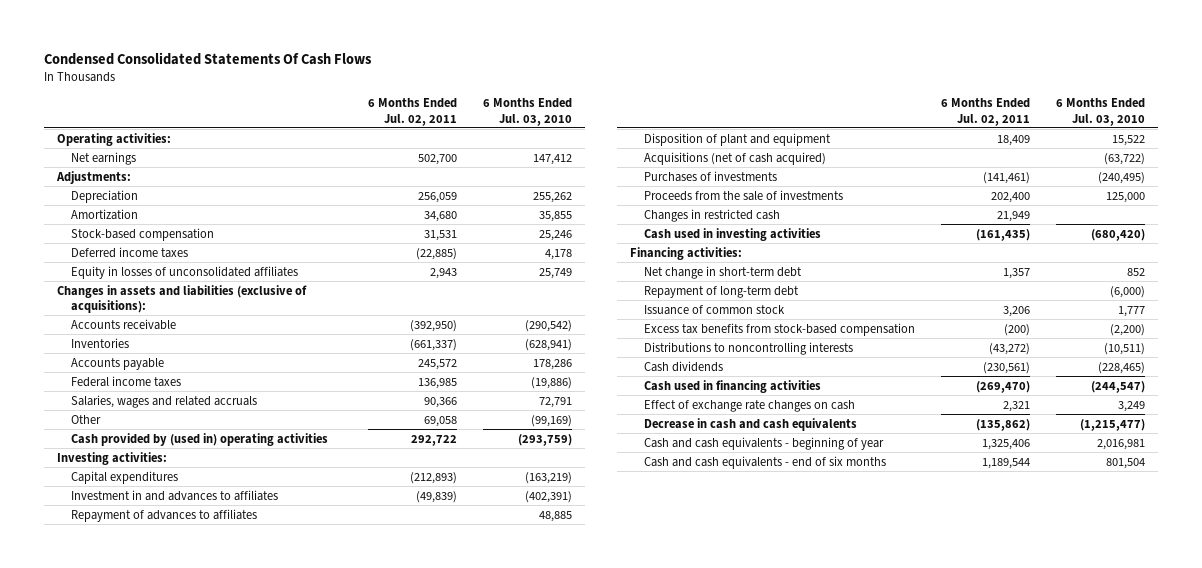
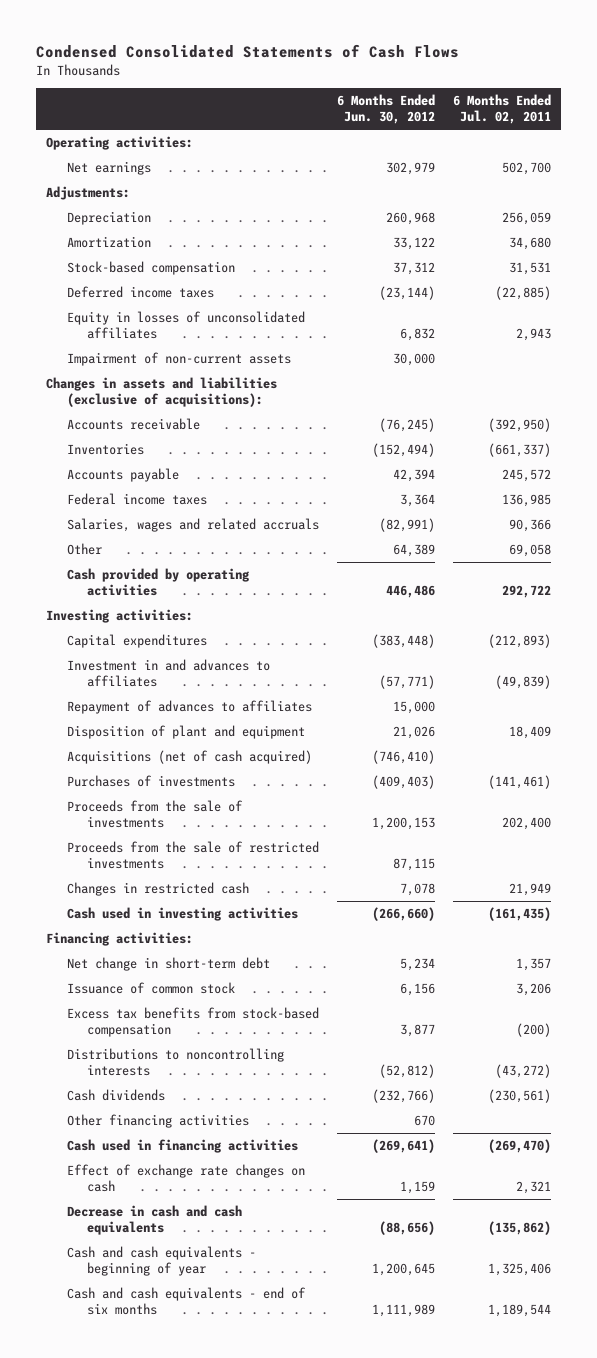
- Condensed Consolidated Statements Of Cash Flows
+ Condensed Consolidated Statements of Cash Flows
- | 6 Months Ended Jul. 02, 2011 | 6 Months Ended Jul. 03, 2010
+ | 6 Months Ended Jun. 30, 2012 | 6 Months Ended Jul. 02, 2011
+ Impairment of non-current assets | 30,000 |
- Cash provided by (used in) operating activities | 292,722 | (293,759)
+ Cash provided by operating activities | 446,486 | 292,722
+ Proceeds from the sale of restricted investments | 87,115 |
- Repayment of long-term debt | | (6,000)
+ Other financing activities | 670 |

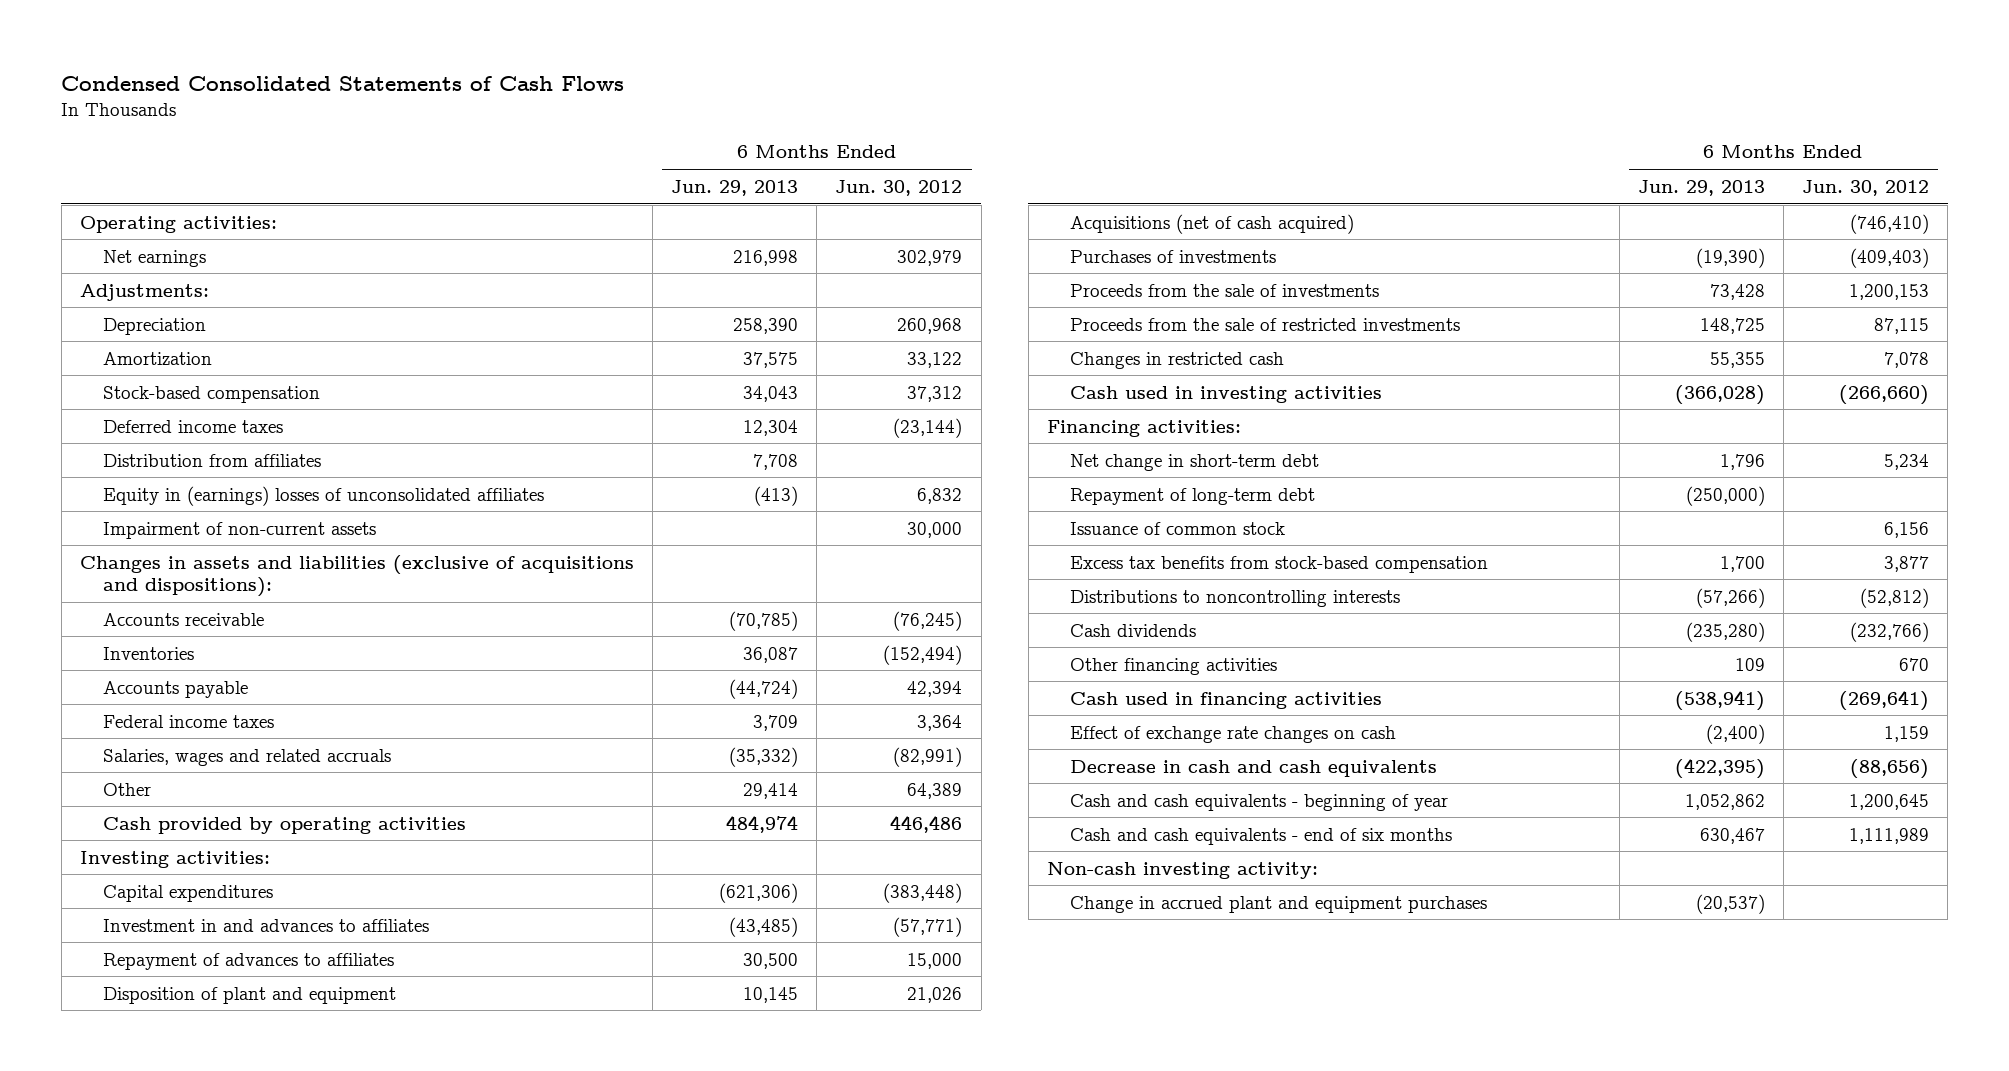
- | 6 Months Ended Jun. 30, 2012 | 6 Months Ended Jul. 02, 2011
+ | 6 Months Ended Jun. 29, 2013 | 6 Months Ended Jun. 30, 2012
- Equity in losses of unconsolidated affiliates | 6,832 | 2,943
+ Distribution from affiliates | 7,708 |
+ Equity in (earnings) losses of unconsolidated affiliates | (413) | 6,832
- Changes in assets and liabilities (exclusive of acquisitions):
+ Changes in assets and liabilities (exclusive of acquisitions and dispositions):
+ Repayment of long-term debt | (250,000) |
+ Non-cash investing activity:
+ Change in accrued plant and equipment purchases | (20,537) |

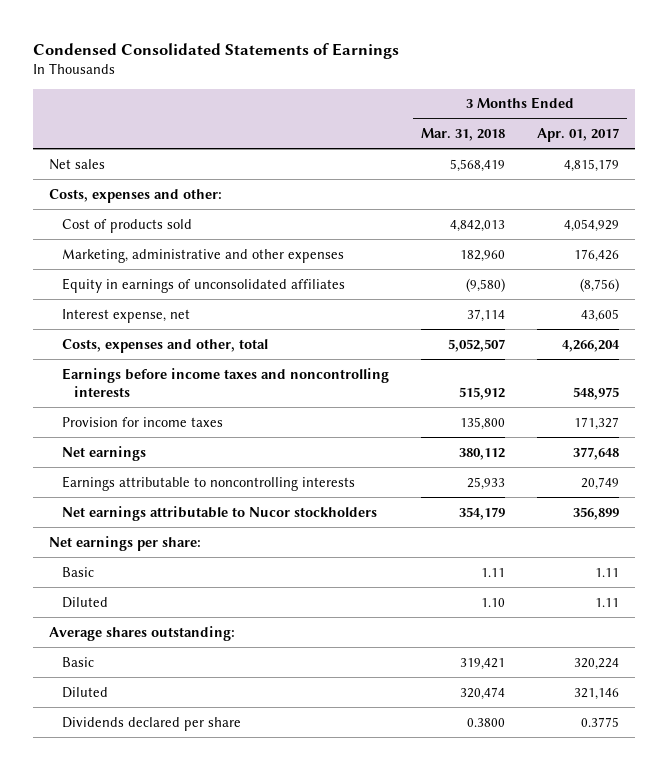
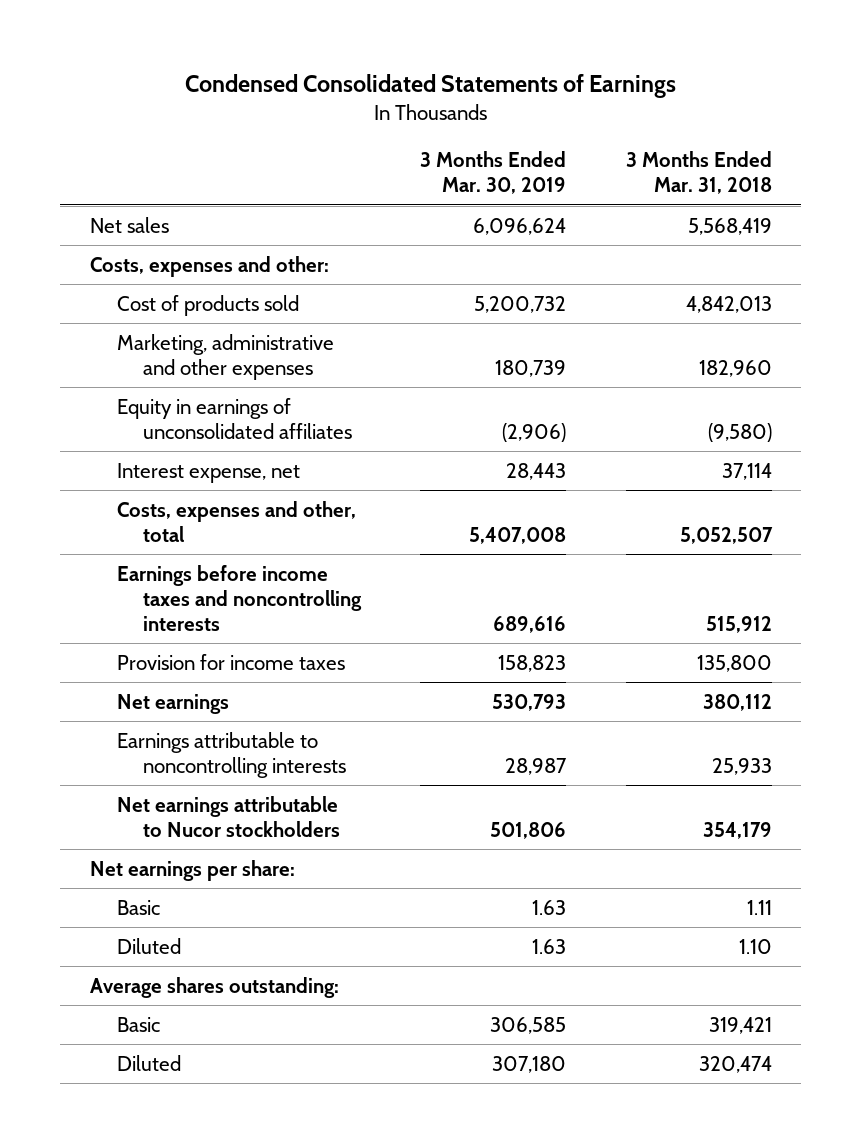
- | 3 Months Ended Mar. 31, 2018 | 3 Months Ended Apr. 01, 2017
+ | 3 Months Ended Mar. 30, 2019 | 3 Months Ended Mar. 31, 2018
- Dividends declared per share | 0.3800 | 0.3775

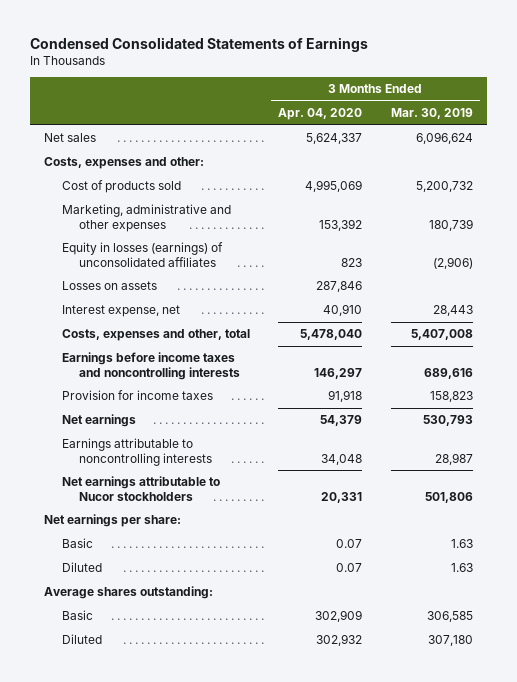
- | 3 Months Ended Mar. 30, 2019 | 3 Months Ended Mar. 31, 2018
+ | 3 Months Ended Apr. 04, 2020 | 3 Months Ended Mar. 30, 2019
- Equity in earnings of unconsolidated affiliates | (2,906) | (9,580)
+ Equity in losses (earnings) of unconsolidated affiliates | 823 | (2,906)
+ Losses on assets | 287,846 |

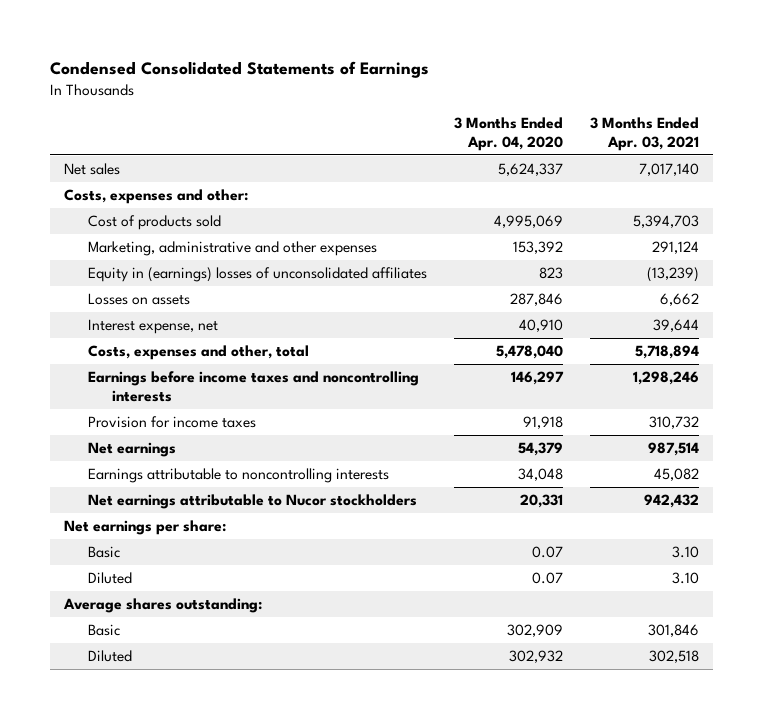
- | 3 Months Ended Apr. 04, 2020 | 3 Months Ended Mar. 30, 2019
+ | 3 Months Ended Apr. 04, 2020 | 3 Months Ended Apr. 03, 2021
- Equity in losses (earnings) of unconsolidated affiliates | 823 | (2,906)
+ Equity in (earnings) losses of unconsolidated affiliates | 823 | (13,239)

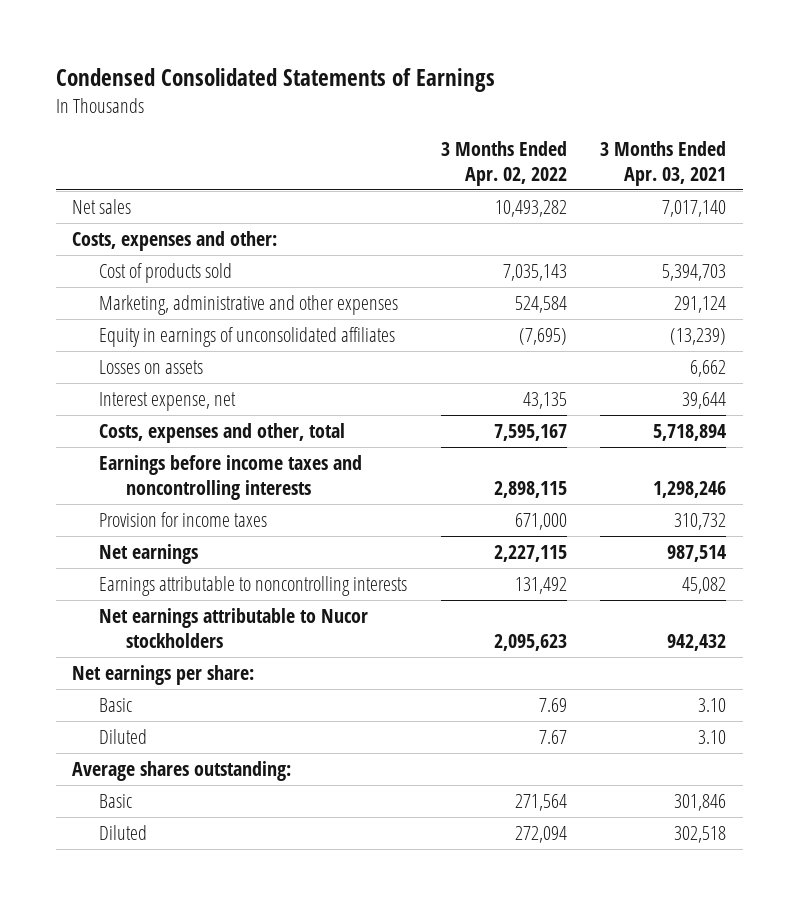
- | 3 Months Ended Apr. 04, 2020 | 3 Months Ended Apr. 03, 2021
+ | 3 Months Ended Apr. 02, 2022 | 3 Months Ended Apr. 03, 2021
- Equity in (earnings) losses of unconsolidated affiliates | 823 | (13,239)
+ Equity in earnings of unconsolidated affiliates | (7,695) | (13,239)

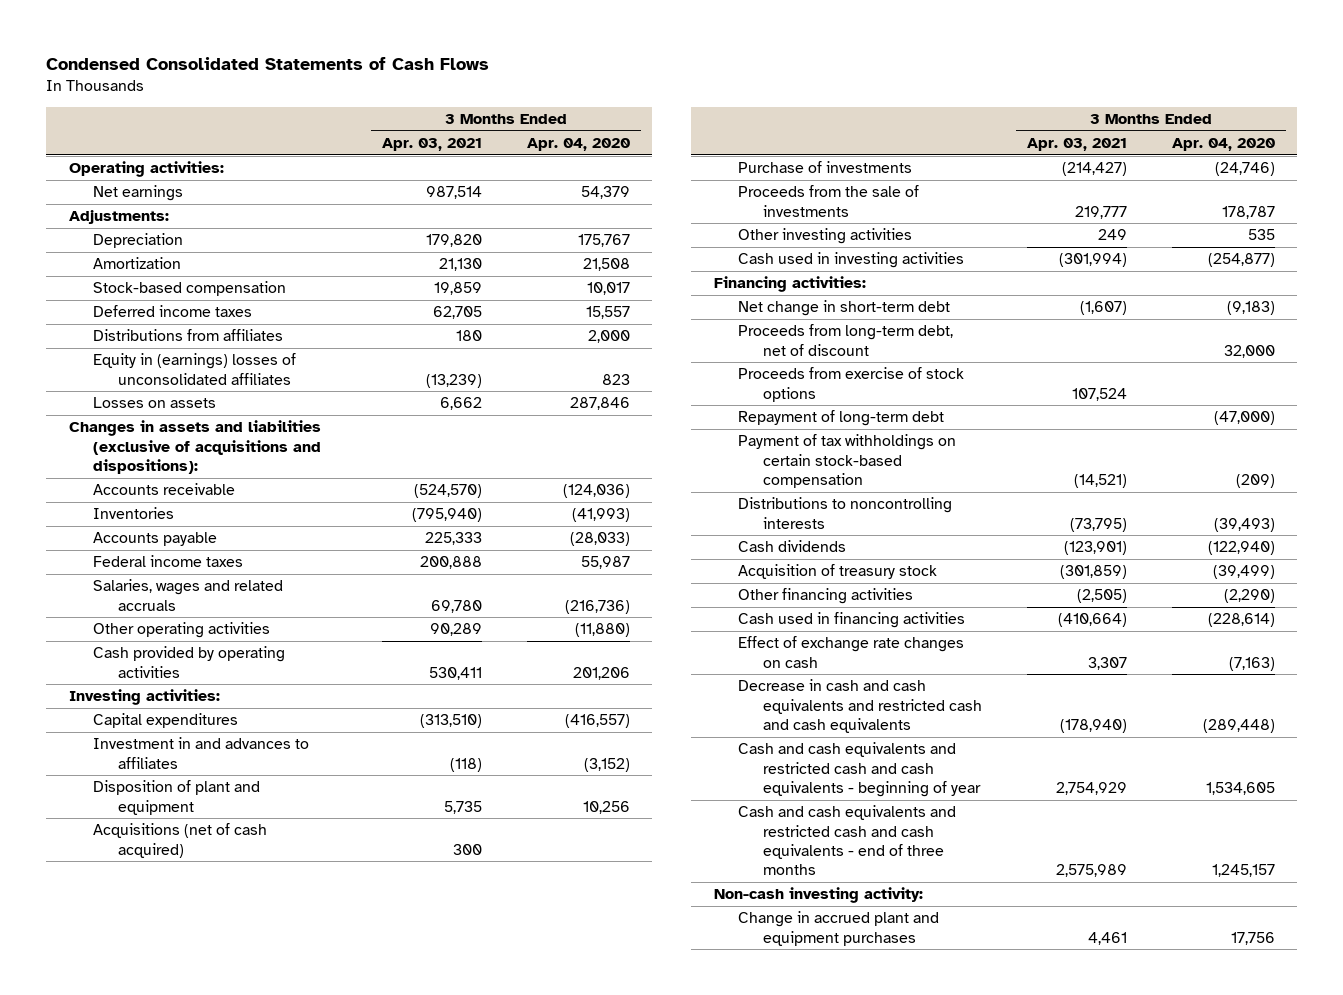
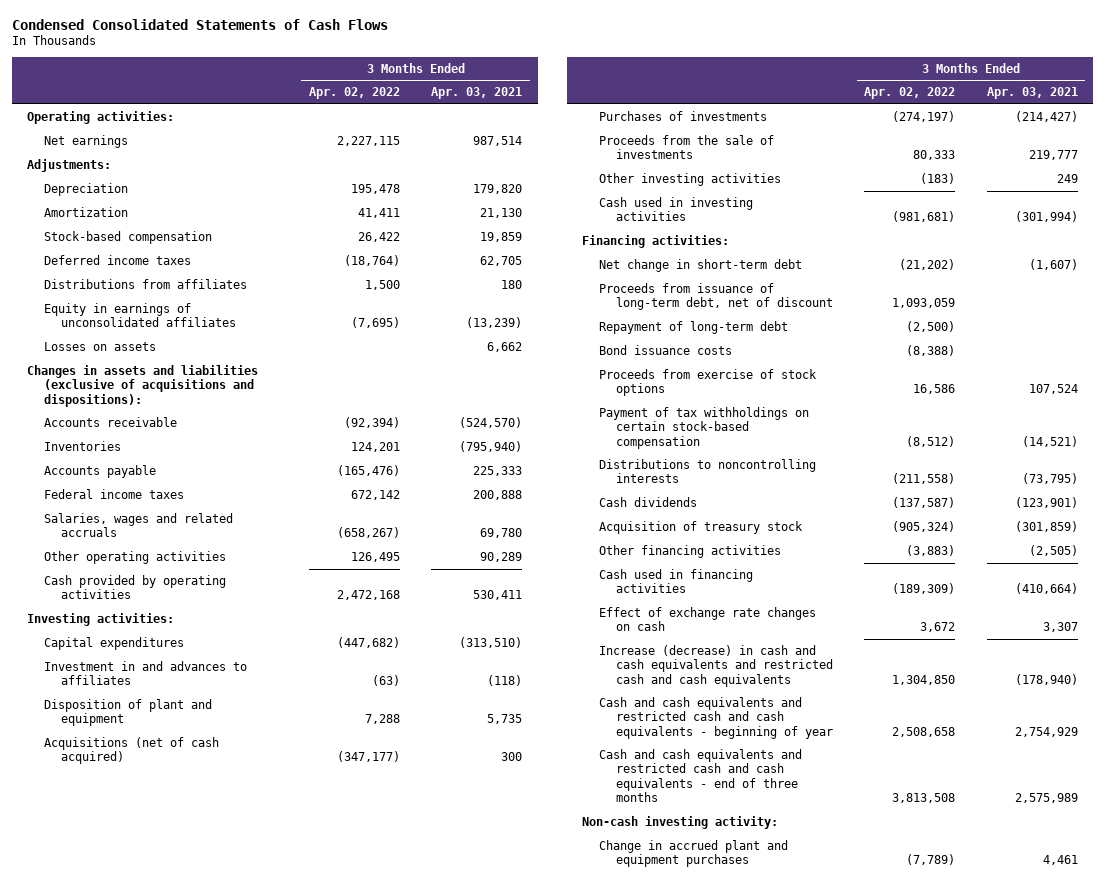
- | 3 Months Ended Apr. 03, 2021 | 3 Months Ended Apr. 04, 2020
+ | 3 Months Ended Apr. 02, 2022 | 3 Months Ended Apr. 03, 2021
- Equity in (earnings) losses of unconsolidated affiliates | (13,239) | 823
+ Equity in earnings of unconsolidated affiliates | (7,695) | (13,239)
- Purchase of investments | (214,427) | (24,746)
+ Purchases of investments | (274,197) | (214,427)
- Proceeds from long-term debt, net of discount | | 32,000
+ Proceeds from issuance of long-term debt, net of discount | 1,093,059 |
+ Bond issuance costs | (8,388) |
moved down: Proceeds from exercise of stock options | 16,586 | 107,524
- Decrease in cash and cash equivalents and restricted cash and cash equivalents | (178,940) | (289,448)
+ Increase (decrease) in cash and cash equivalents and restricted cash and cash equivalents | 1,304,850 | (178,940)

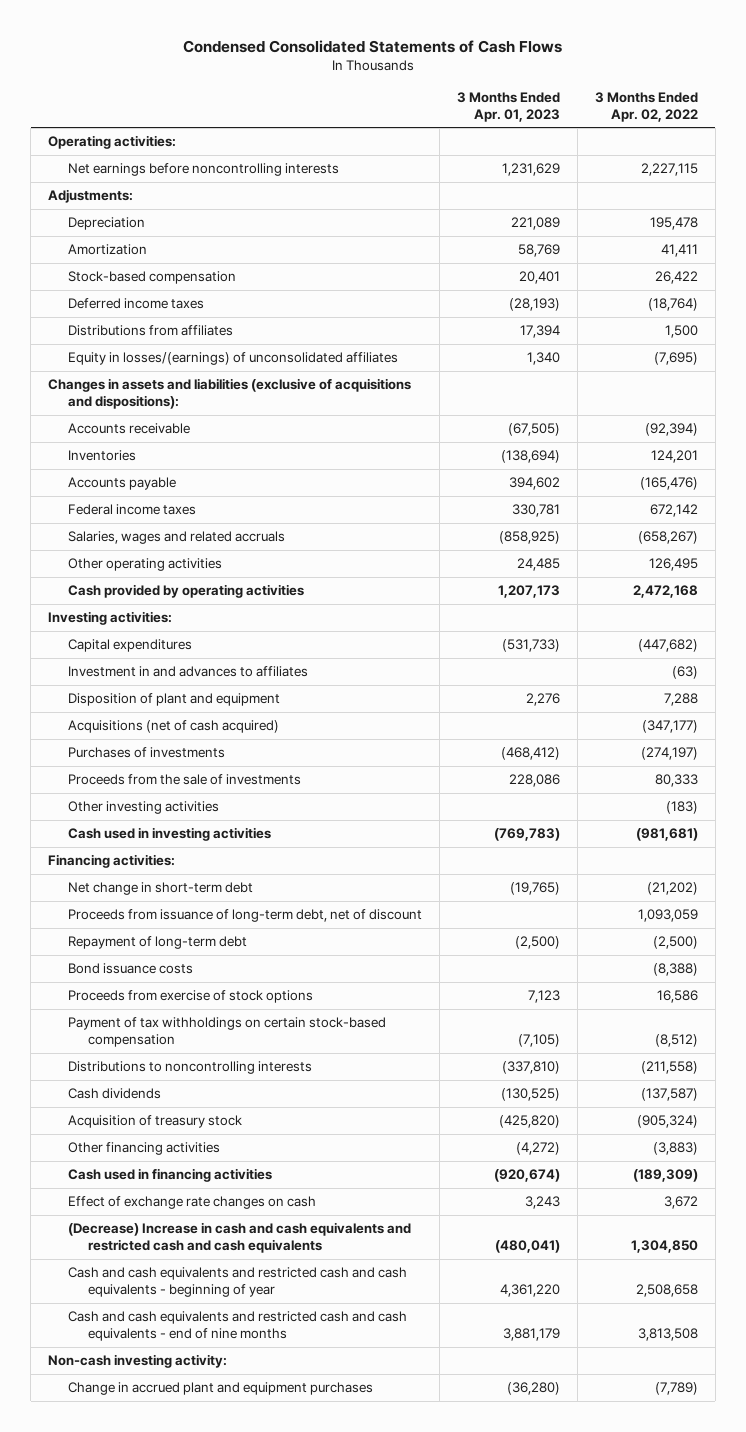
- | 3 Months Ended Apr. 02, 2022 | 3 Months Ended Apr. 03, 2021
+ | 3 Months Ended Apr. 01, 2023 | 3 Months Ended Apr. 02, 2022
- Net earnings | 2,227,115 | 987,514
+ Net earnings before noncontrolling interests | 1,231,629 | 2,227,115
- Equity in earnings of unconsolidated affiliates | (7,695) | (13,239)
- Losses on assets | | 6,662
+ Equity in losses/(earnings) of unconsolidated affiliates | 1,340 | (7,695)
- Increase (decrease) in cash and cash equivalents and restricted cash and cash equivalents | 1,304,850 | (178,940)
+ (Decrease) Increase in cash and cash equivalents and restricted cash and cash equivalents | (480,041) | 1,304,850
- Cash and cash equivalents and restricted cash and cash equivalents - end of three months | 3,813,508 | 2,575,989
+ Cash and cash equivalents and restricted cash and cash equivalents - end of nine months | 3,881,179 | 3,813,508

